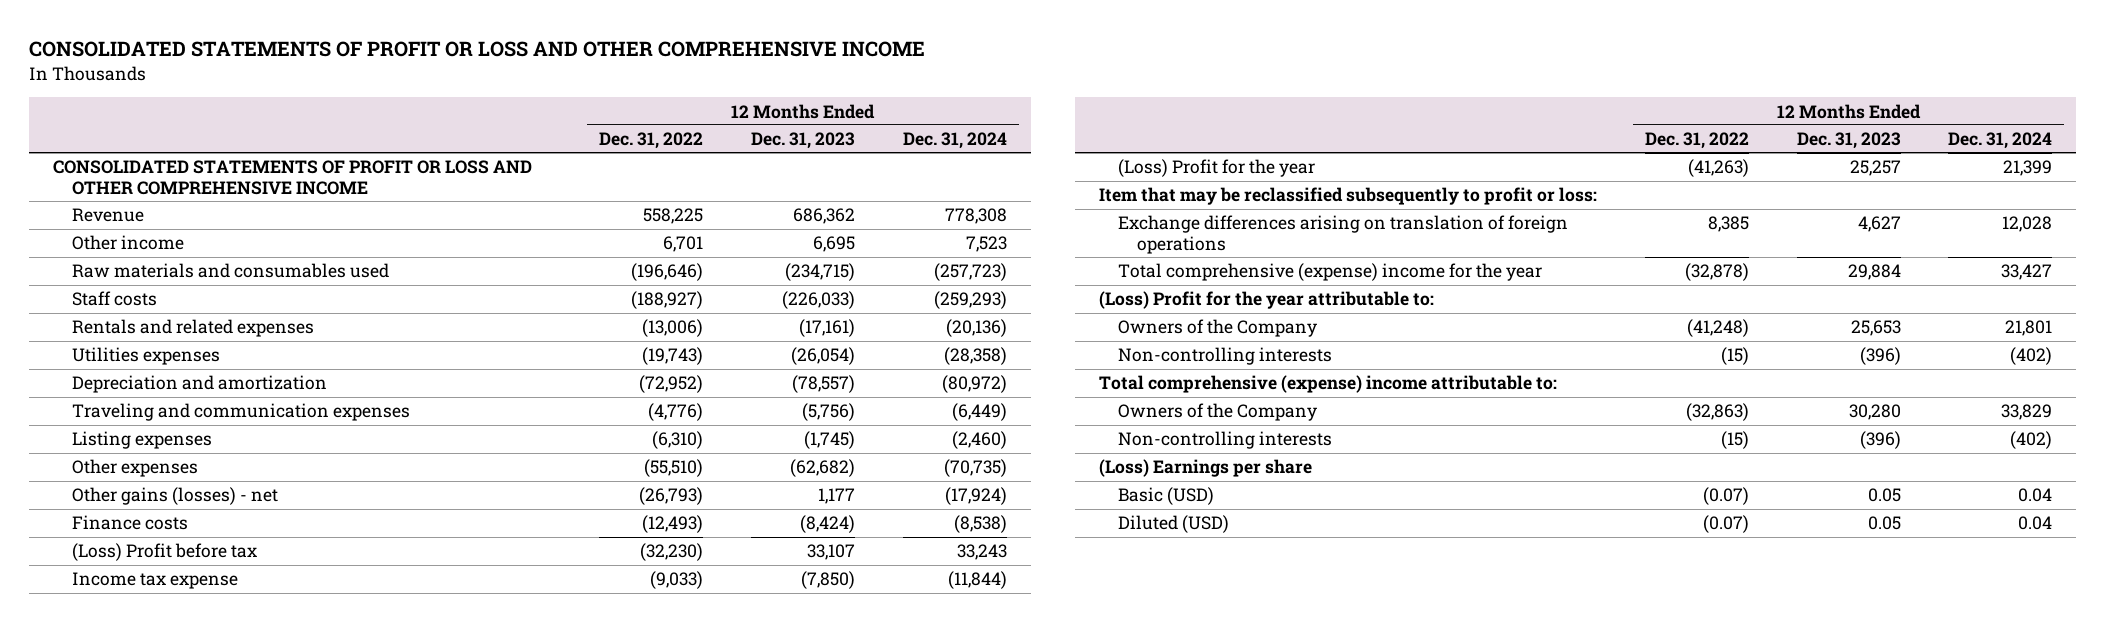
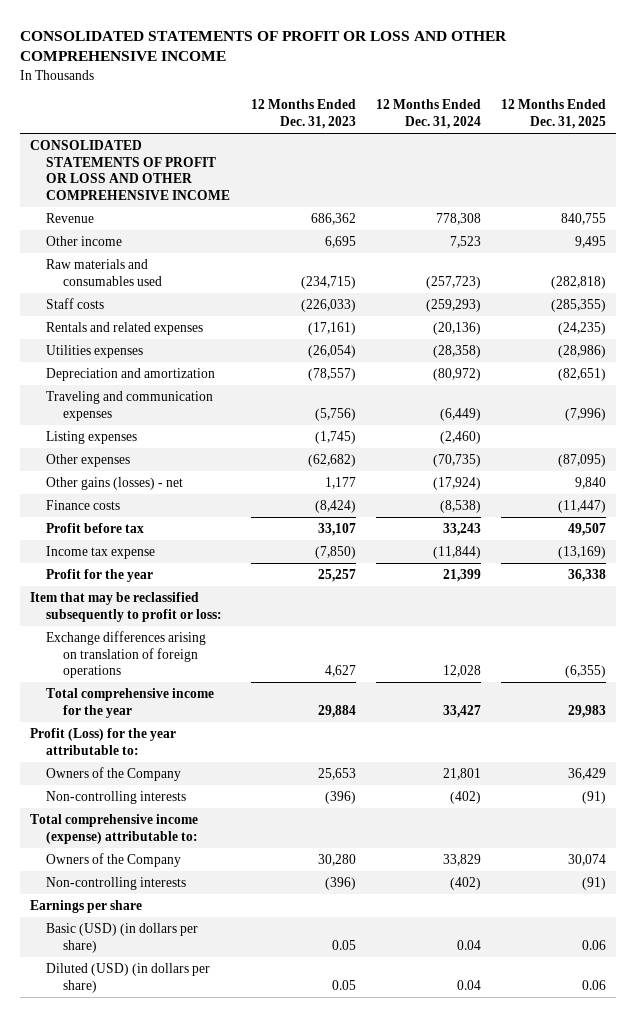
- | 12 Months Ended Dec. 31, 2022 | 12 Months Ended Dec. 31, 2023 | 12 Months Ended Dec. 31, 2024
+ | 12 Months Ended Dec. 31, 2023 | 12 Months Ended Dec. 31, 2024 | 12 Months Ended Dec. 31, 2025
- (Loss) Profit before tax | (32,230) | 33,107 | 33,243
+ Profit before tax | 33,107 | 33,243 | 49,507
- (Loss) Profit for the year | (41,263) | 25,257 | 21,399
+ Profit for the year | 25,257 | 21,399 | 36,338
- Total comprehensive (expense) income for the year | (32,878) | 29,884 | 33,427
- (Loss) Profit for the year attributable to:
+ Total comprehensive income for the year | 29,884 | 33,427 | 29,983
+ Profit (Loss) for the year attributable to:
- Total comprehensive (expense) income attributable to:
+ Total comprehensive income (expense) attributable to:
- (Loss) Earnings per share
- Basic (USD) | (0.07) | 0.05 | 0.04
- Diluted (USD) | (0.07) | 0.05 | 0.04
+ Earnings per share
+ Basic (USD) (in dollars per share) | 0.05 | 0.04 | 0.06
+ Diluted (USD) (in dollars per share) | 0.05 | 0.04 | 0.06

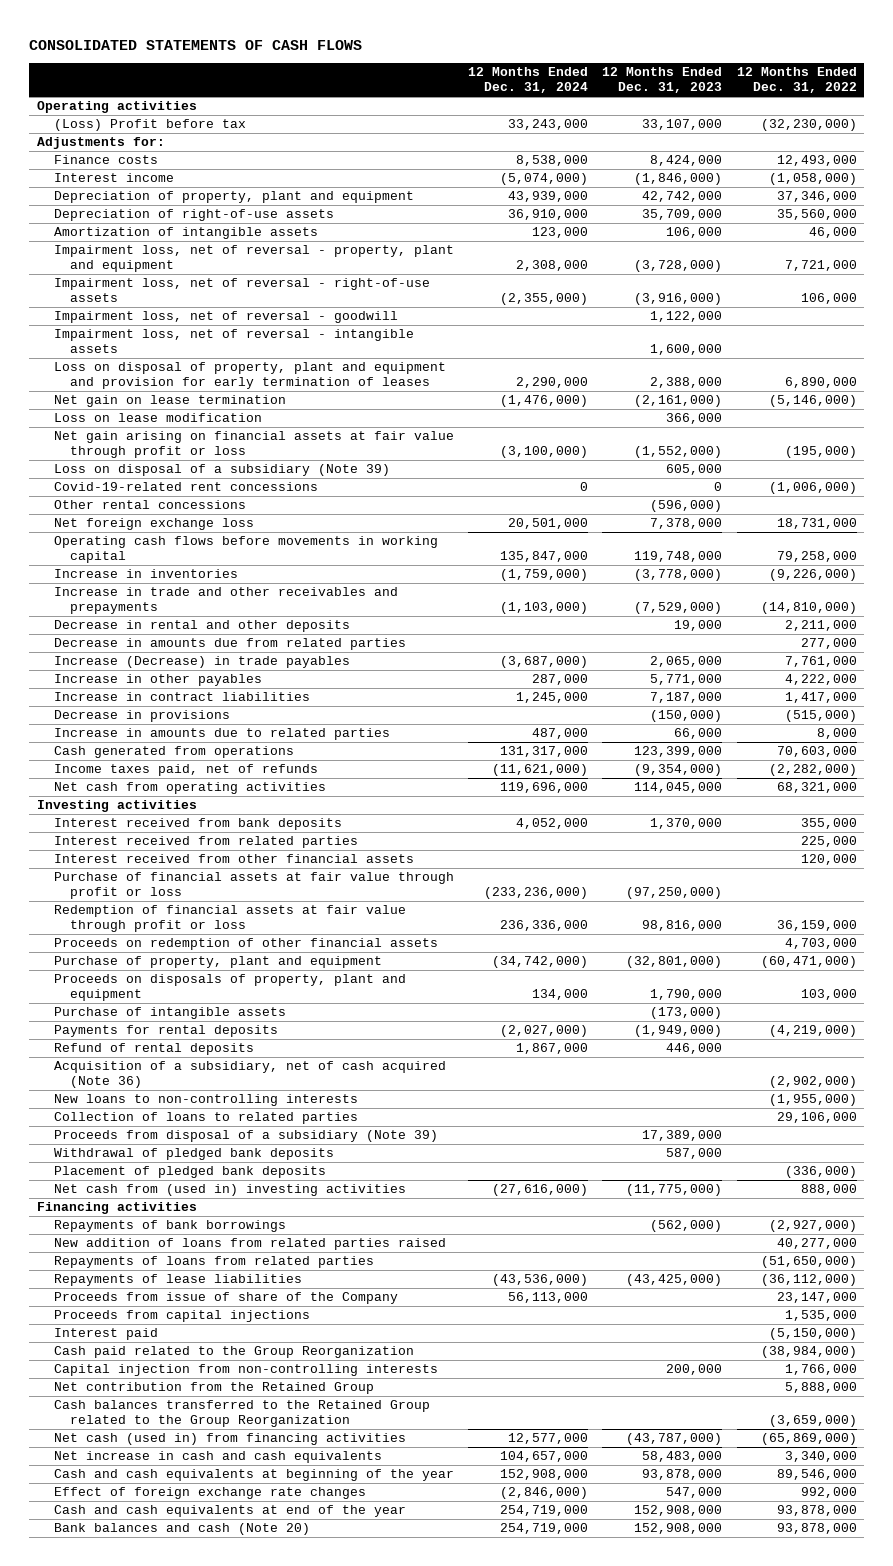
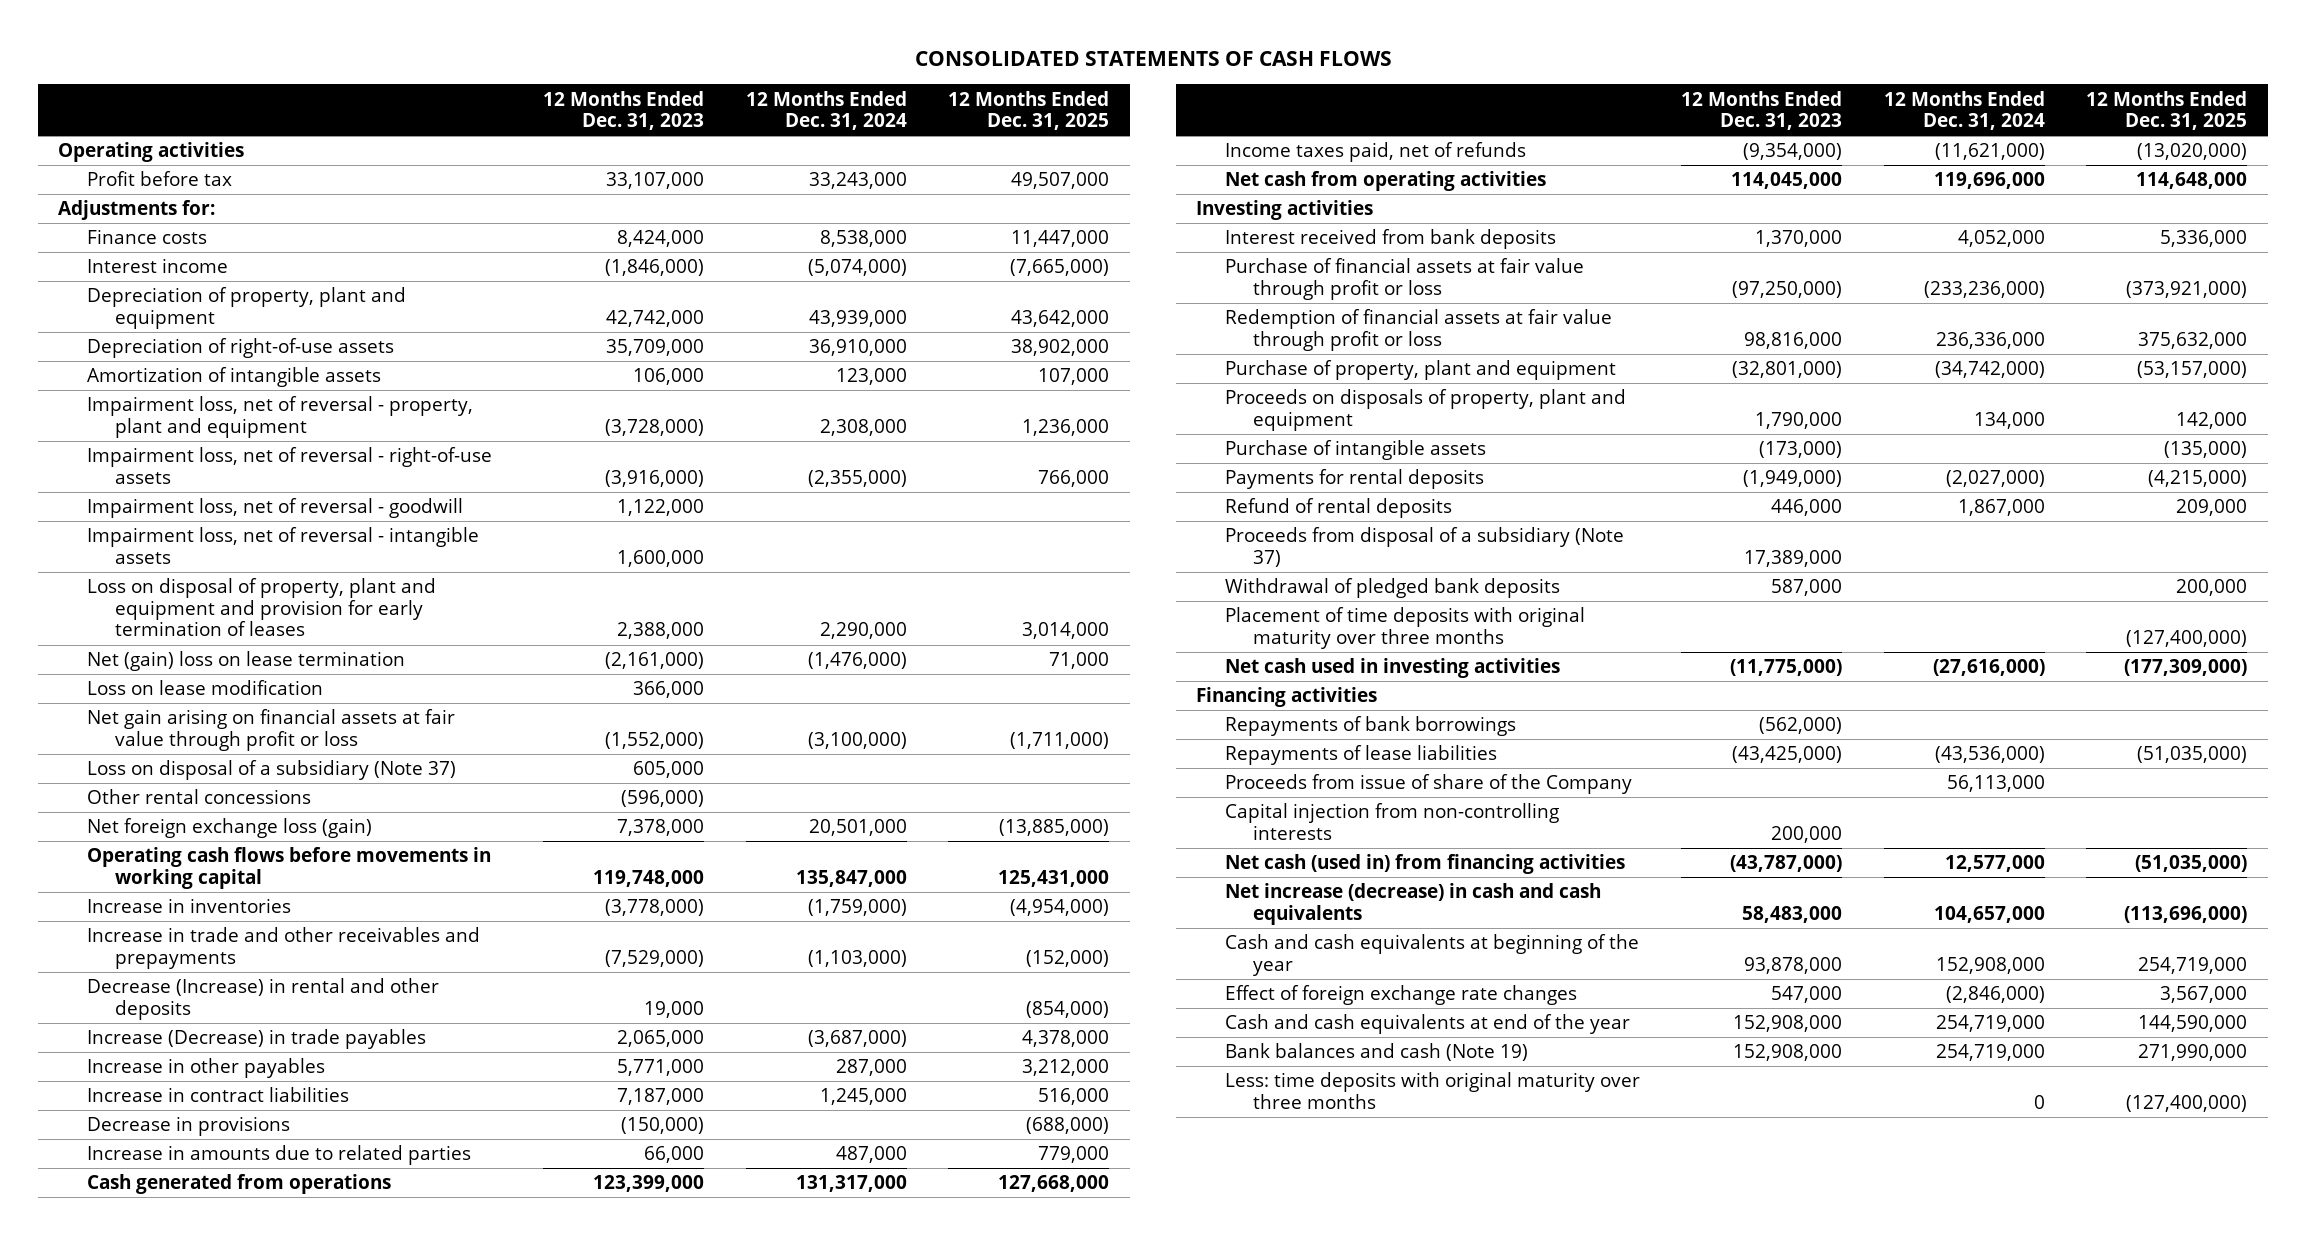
- | 12 Months Ended Dec. 31, 2024 | 12 Months Ended Dec. 31, 2023 | 12 Months Ended Dec. 31, 2022
+ | 12 Months Ended Dec. 31, 2023 | 12 Months Ended Dec. 31, 2024 | 12 Months Ended Dec. 31, 2025
- (Loss) Profit before tax | 33,243,000 | 33,107,000 | (32,230,000)
+ Profit before tax | 33,107,000 | 33,243,000 | 49,507,000
- Net gain on lease termination | (1,476,000) | (2,161,000) | (5,146,000)
+ Net (gain) loss on lease termination | (2,161,000) | (1,476,000) | 71,000
- Loss on disposal of a subsidiary (Note 39) | | 605,000 |
- Covid-19-related rent concessions | 0 | 0 | (1,006,000)
+ Loss on disposal of a subsidiary (Note 37) | 605,000 | |
- Net foreign exchange loss | 20,501,000 | 7,378,000 | 18,731,000
+ Net foreign exchange loss (gain) | 7,378,000 | 20,501,000 | (13,885,000)
- Decrease in rental and other deposits | | 19,000 | 2,211,000
- Decrease in amounts due from related parties | | | 277,000
+ Decrease (Increase) in rental and other deposits | 19,000 | | (854,000)
- Interest received from related parties | | | 225,000
- Interest received from other financial assets | | | 120,000
- Proceeds on redemption of other financial assets | | | 4,703,000
- Acquisition of a subsidiary, net of cash acquired (Note 36) | | | (2,902,000)
- New loans to non-controlling interests | | | (1,955,000)
- Collection of loans to related parties | | | 29,106,000
- Proceeds from disposal of a subsidiary (Note 39) | | 17,389,000 |
+ Proceeds from disposal of a subsidiary (Note 37) | 17,389,000 | |
- Placement of pledged bank deposits | | | (336,000)
- Net cash from (used in) investing activities | (27,616,000) | (11,775,000) | 888,000
+ Placement of time deposits with original maturity over three months | | | (127,400,000)
+ Net cash used in investing activities | (11,775,000) | (27,616,000) | (177,309,000)
- New addition of loans from related parties raised | | | 40,277,000
- Repayments of loans from related parties | | | (51,650,000)
- Proceeds from capital injections | | | 1,535,000
- Interest paid | | | (5,150,000)
- Cash paid related to the Group Reorganization | | | (38,984,000)
- Net contribution from the Retained Group | | | 5,888,000
- Cash balances transferred to the Retained Group related to the Group Reorganization | | | (3,659,000)
- Net increase in cash and cash equivalents | 104,657,000 | 58,483,000 | 3,340,000
+ Net increase (decrease) in cash and cash equivalents | 58,483,000 | 104,657,000 | (113,696,000)
- Bank balances and cash (Note 20) | 254,719,000 | 152,908,000 | 93,878,000
+ Bank balances and cash (Note 19) | 152,908,000 | 254,719,000 | 271,990,000
+ Less: time deposits with original maturity over three months | | 0 | (127,400,000)

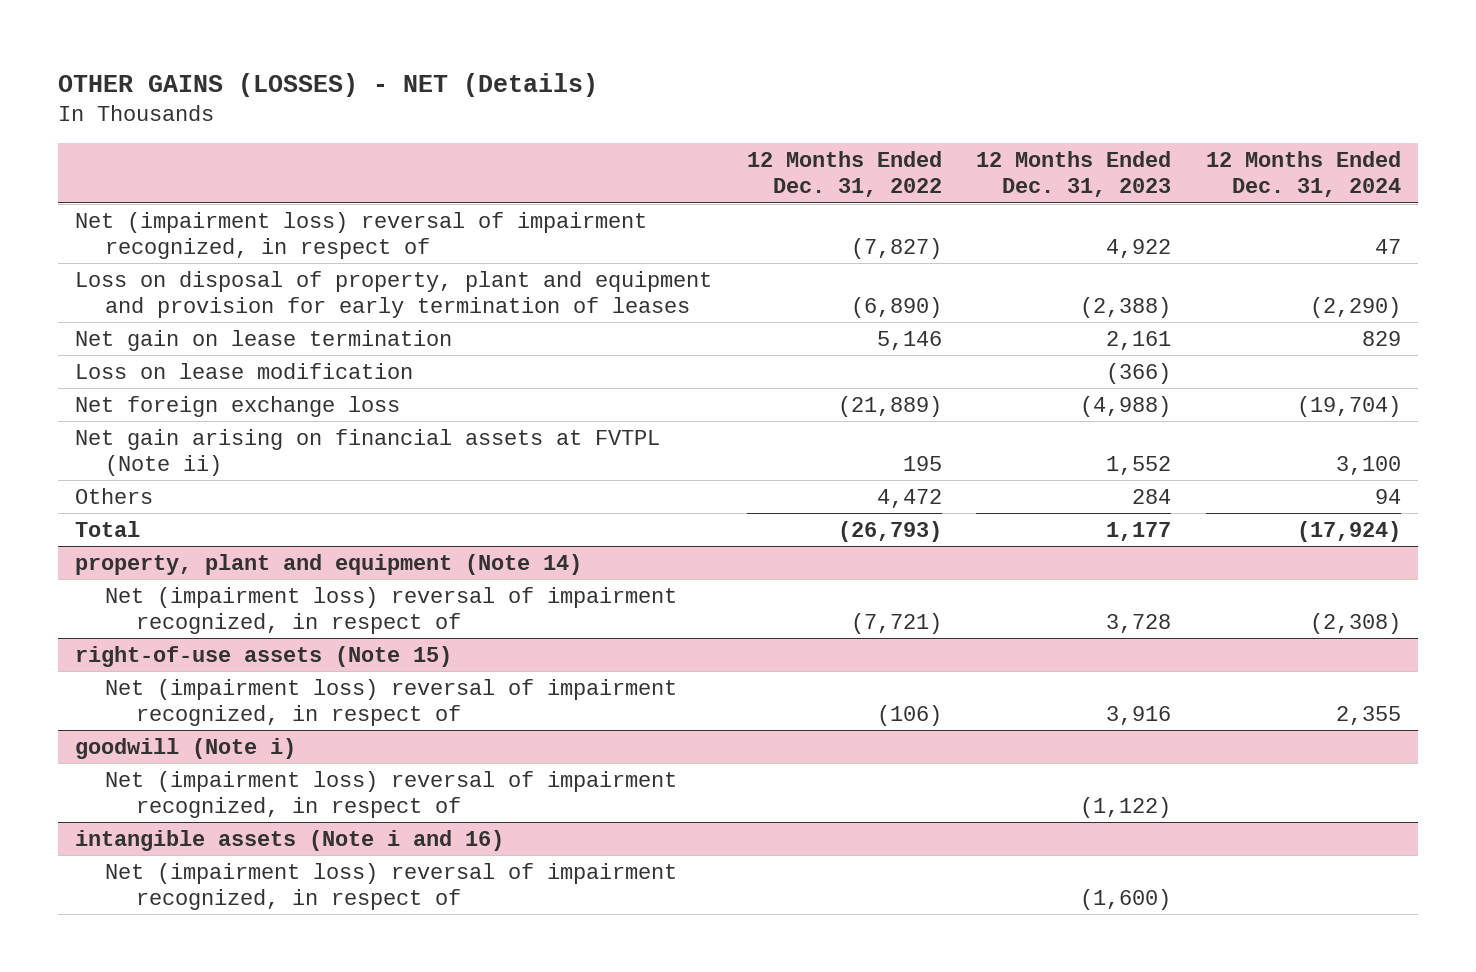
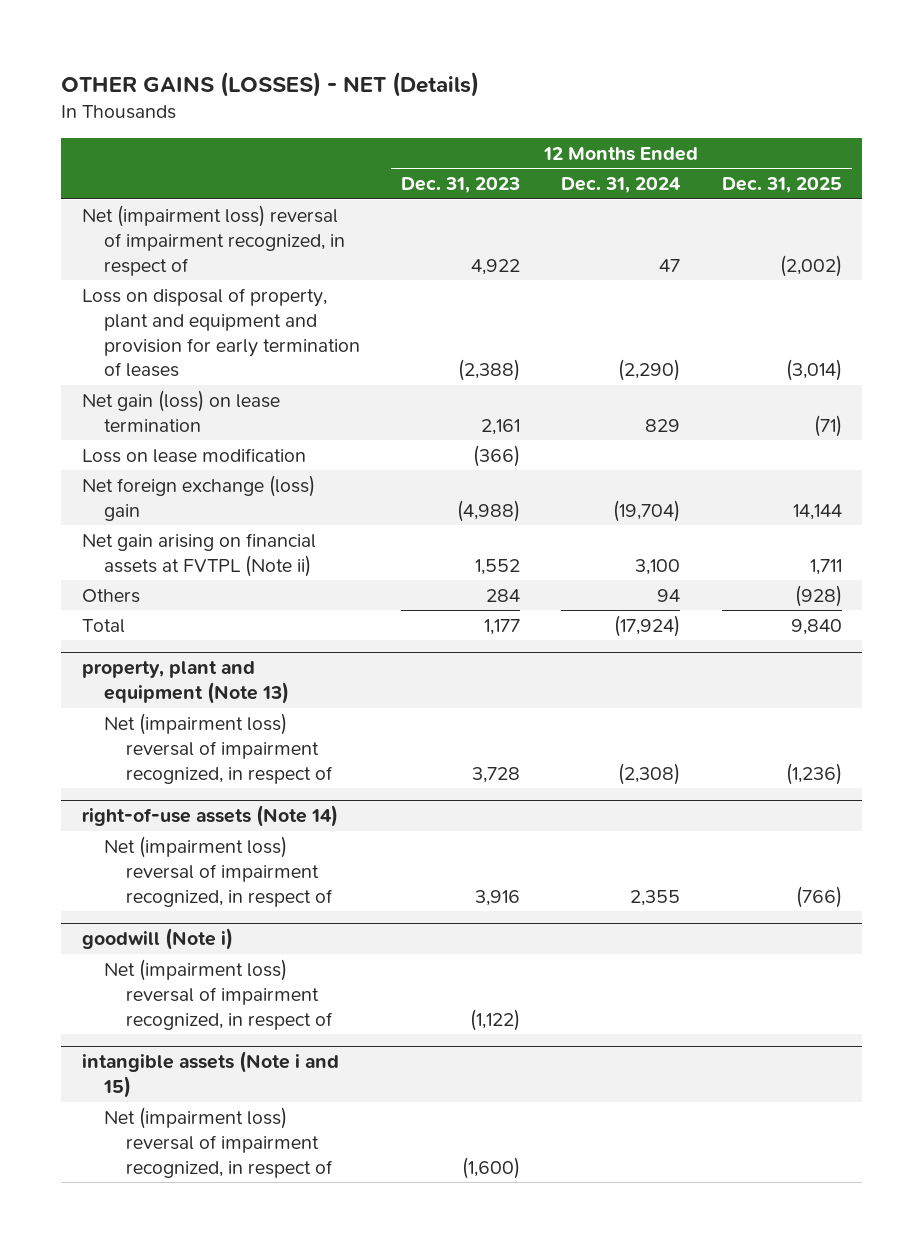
- | 12 Months Ended Dec. 31, 2022 | 12 Months Ended Dec. 31, 2023 | 12 Months Ended Dec. 31, 2024
+ | 12 Months Ended Dec. 31, 2023 | 12 Months Ended Dec. 31, 2024 | 12 Months Ended Dec. 31, 2025
- Net gain on lease termination | 5,146 | 2,161 | 829
+ Net gain (loss) on lease termination | 2,161 | 829 | (71)
- Net foreign exchange loss | (21,889) | (4,988) | (19,704)
+ Net foreign exchange (loss) gain | (4,988) | (19,704) | 14,144
- property, plant and equipment (Note 14)
+ property, plant and equipment (Note 13)
- right-of-use assets (Note 15)
+ right-of-use assets (Note 14)
- intangible assets (Note i and 16)
+ intangible assets (Note i and 15)

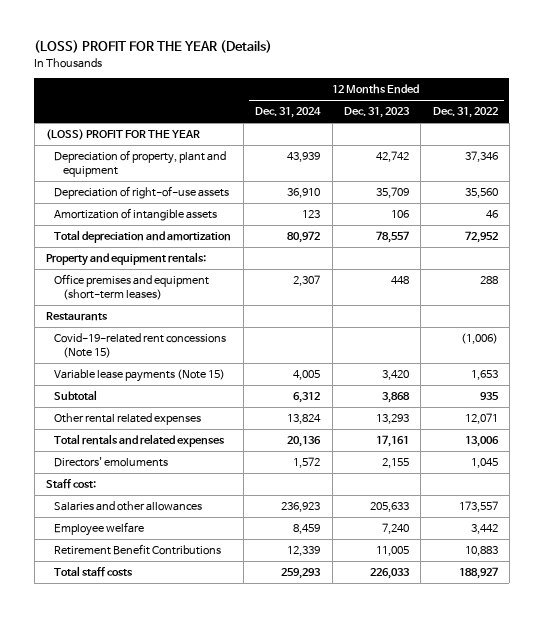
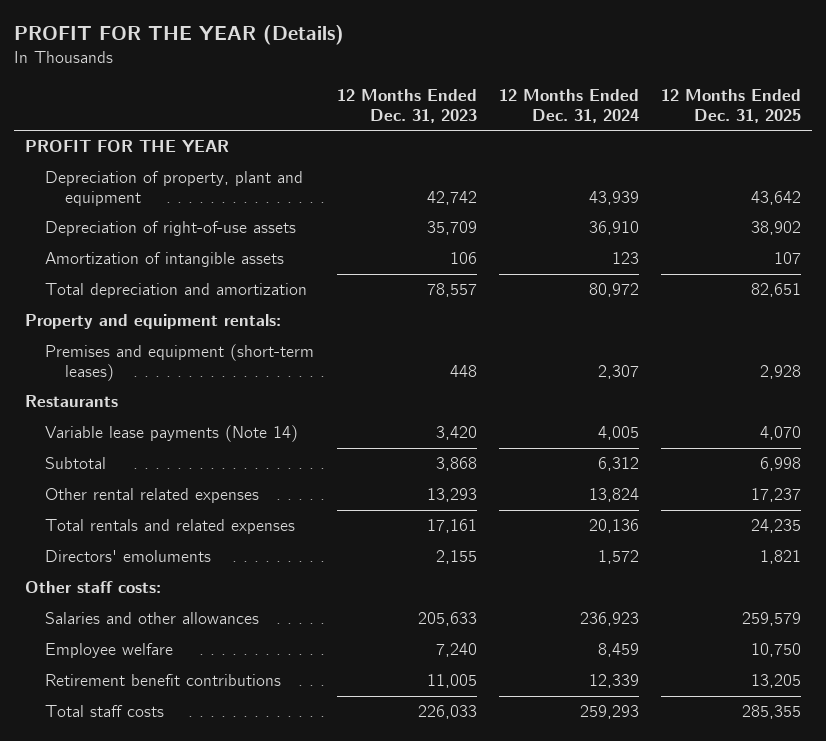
- (LOSS) PROFIT FOR THE YEAR (Details)
+ PROFIT FOR THE YEAR (Details)
- | 12 Months Ended Dec. 31, 2024 | 12 Months Ended Dec. 31, 2023 | 12 Months Ended Dec. 31, 2022
+ | 12 Months Ended Dec. 31, 2023 | 12 Months Ended Dec. 31, 2024 | 12 Months Ended Dec. 31, 2025
- (LOSS) PROFIT FOR THE YEAR
+ PROFIT FOR THE YEAR
- Office premises and equipment (short-term leases) | 2,307 | 448 | 288
+ Premises and equipment (short-term leases) | 448 | 2,307 | 2,928
- Covid-19-related rent concessions (Note 15) | | | (1,006)
- Variable lease payments (Note 15) | 4,005 | 3,420 | 1,653
+ Variable lease payments (Note 14) | 3,420 | 4,005 | 4,070
- Staff cost:
+ Other staff costs:
- Retirement Benefit Contributions | 12,339 | 11,005 | 10,883
+ Retirement benefit contributions | 11,005 | 12,339 | 13,205

